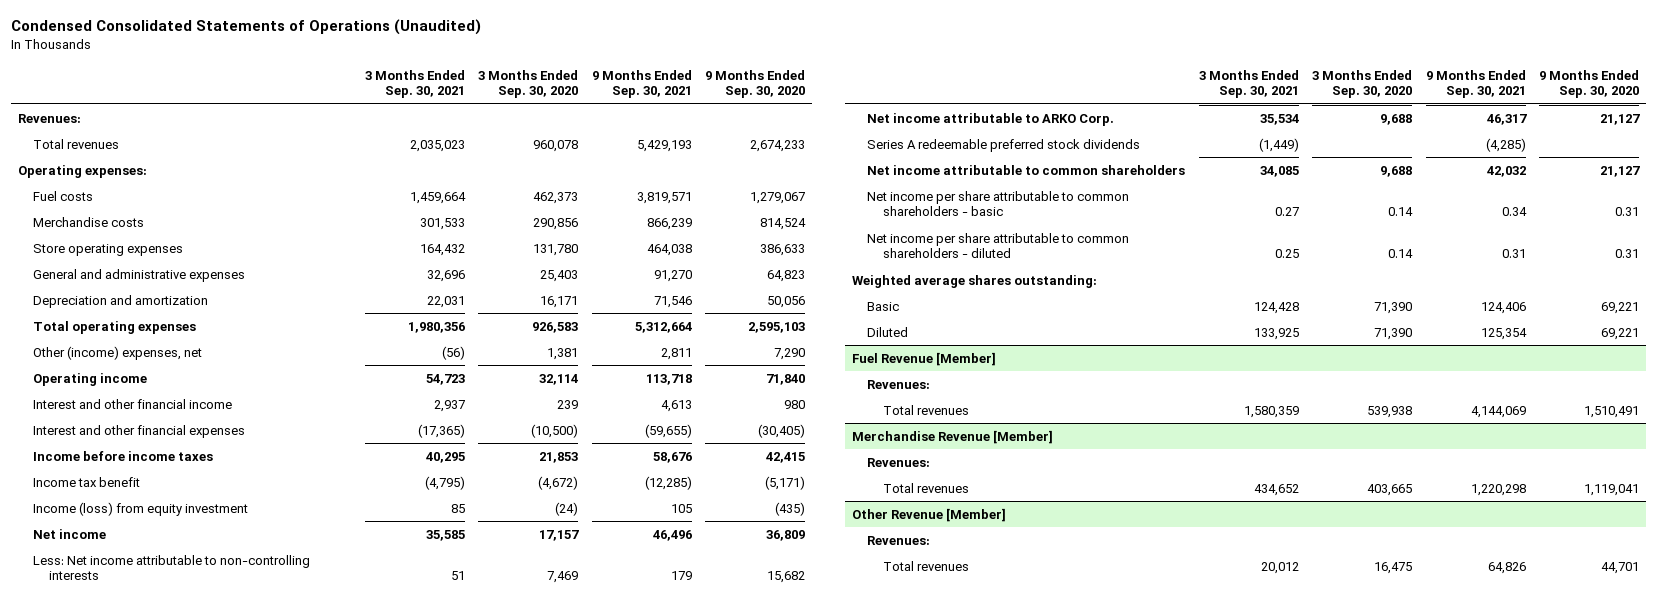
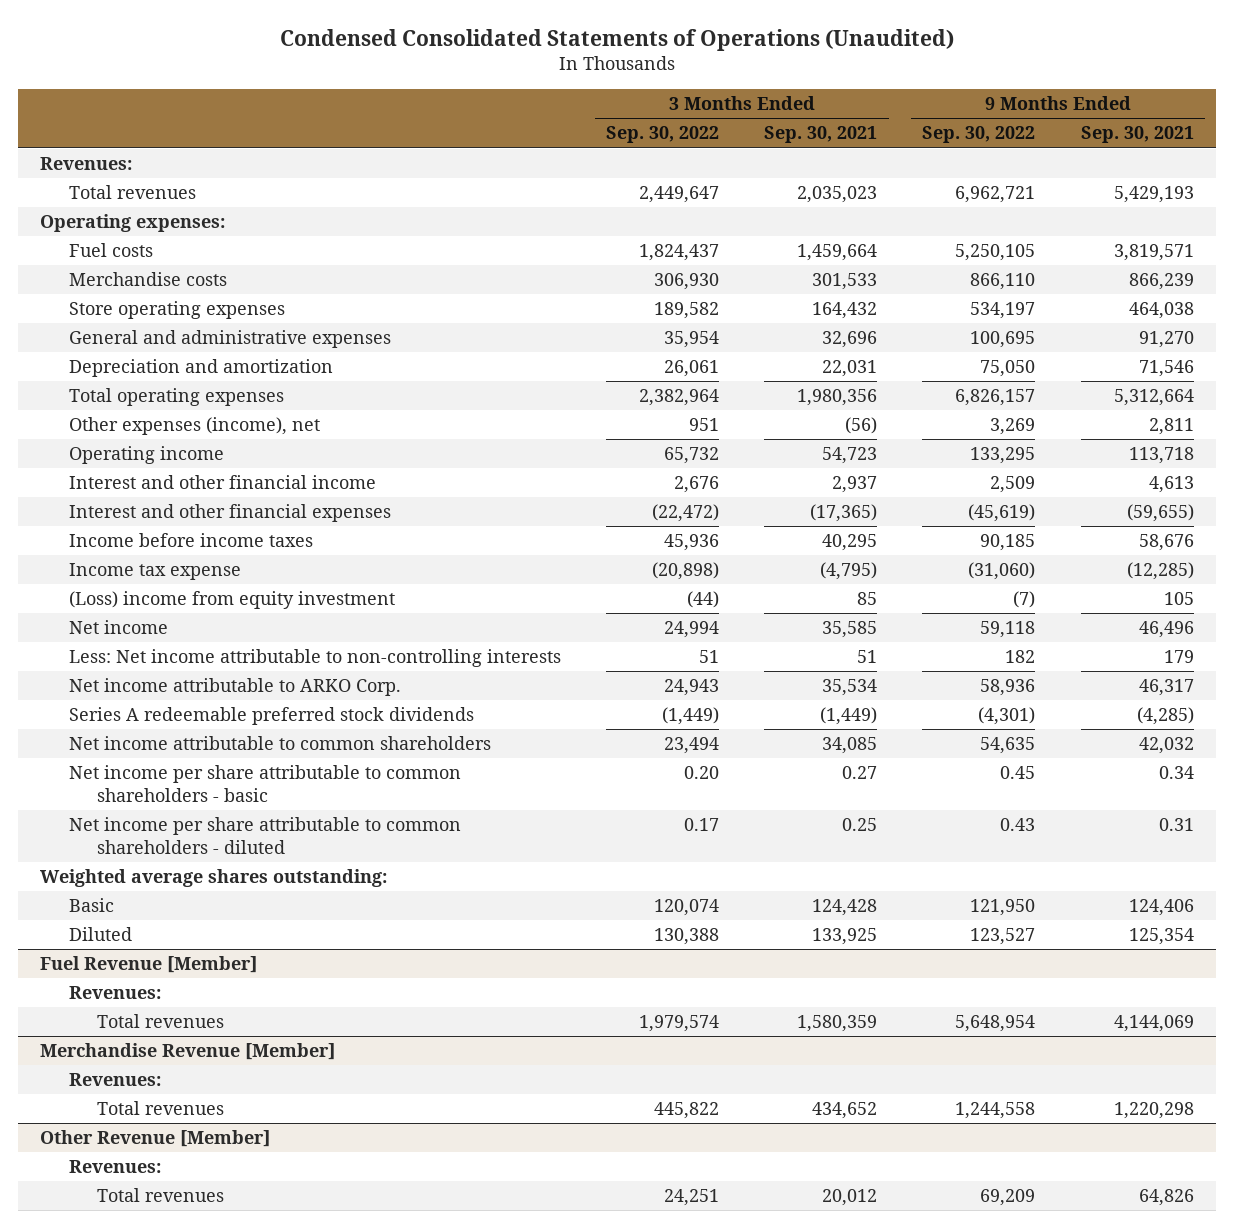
- | 3 Months Ended Sep. 30, 2021 | 3 Months Ended Sep. 30, 2020 | 9 Months Ended Sep. 30, 2021 | 9 Months Ended Sep. 30, 2020
+ | 3 Months Ended Sep. 30, 2022 | 3 Months Ended Sep. 30, 2021 | 9 Months Ended Sep. 30, 2022 | 9 Months Ended Sep. 30, 2021
- Other (income) expenses, net | (56) | 1,381 | 2,811 | 7,290
+ Other expenses (income), net | 951 | (56) | 3,269 | 2,811
- Income tax benefit | (4,795) | (4,672) | (12,285) | (5,171)
- Income (loss) from equity investment | 85 | (24) | 105 | (435)
+ Income tax expense | (20,898) | (4,795) | (31,060) | (12,285)
+ (Loss) income from equity investment | (44) | 85 | (7) | 105

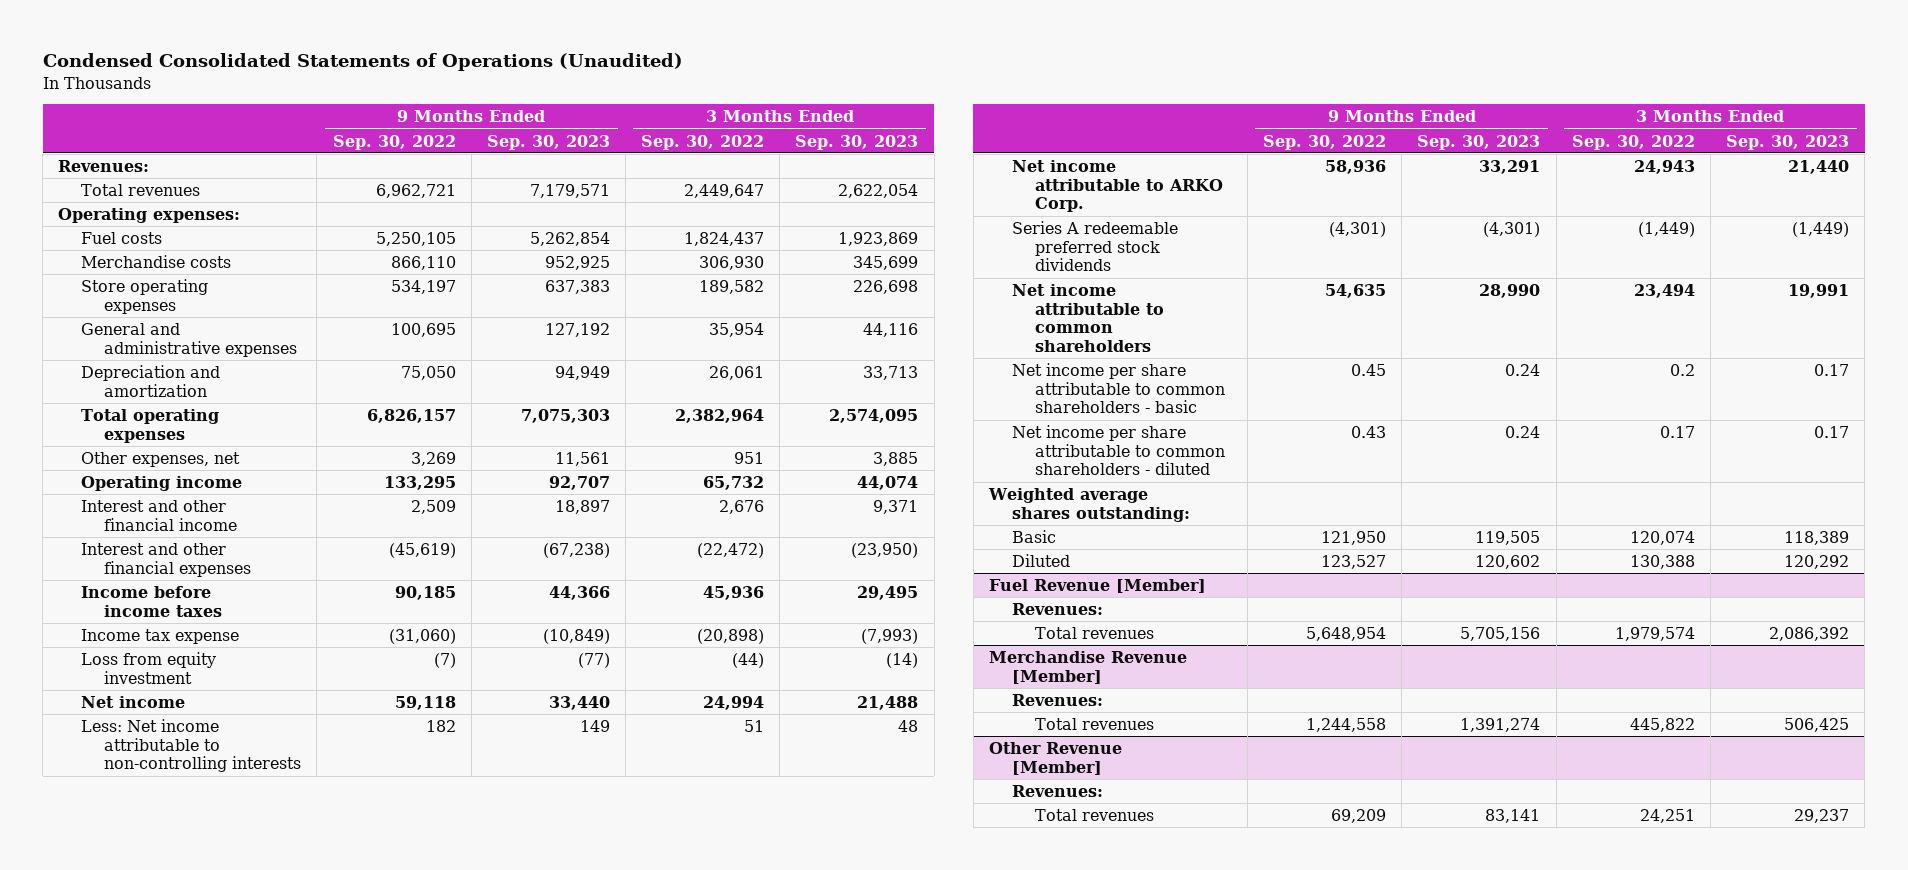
- | 3 Months Ended Sep. 30, 2022 | 3 Months Ended Sep. 30, 2021 | 9 Months Ended Sep. 30, 2022 | 9 Months Ended Sep. 30, 2021
+ | 9 Months Ended Sep. 30, 2022 | 9 Months Ended Sep. 30, 2023 | 3 Months Ended Sep. 30, 2022 | 3 Months Ended Sep. 30, 2023
- Other expenses (income), net | 951 | (56) | 3,269 | 2,811
+ Other expenses, net | 3,269 | 11,561 | 951 | 3,885
- (Loss) income from equity investment | (44) | 85 | (7) | 105
+ Loss from equity investment | (7) | (77) | (44) | (14)
- Net income per share attributable to common shareholders - basic | 0.20 | 0.27 | 0.45 | 0.34
+ Net income per share attributable to common shareholders - basic | 0.45 | 0.24 | 0.2 | 0.17

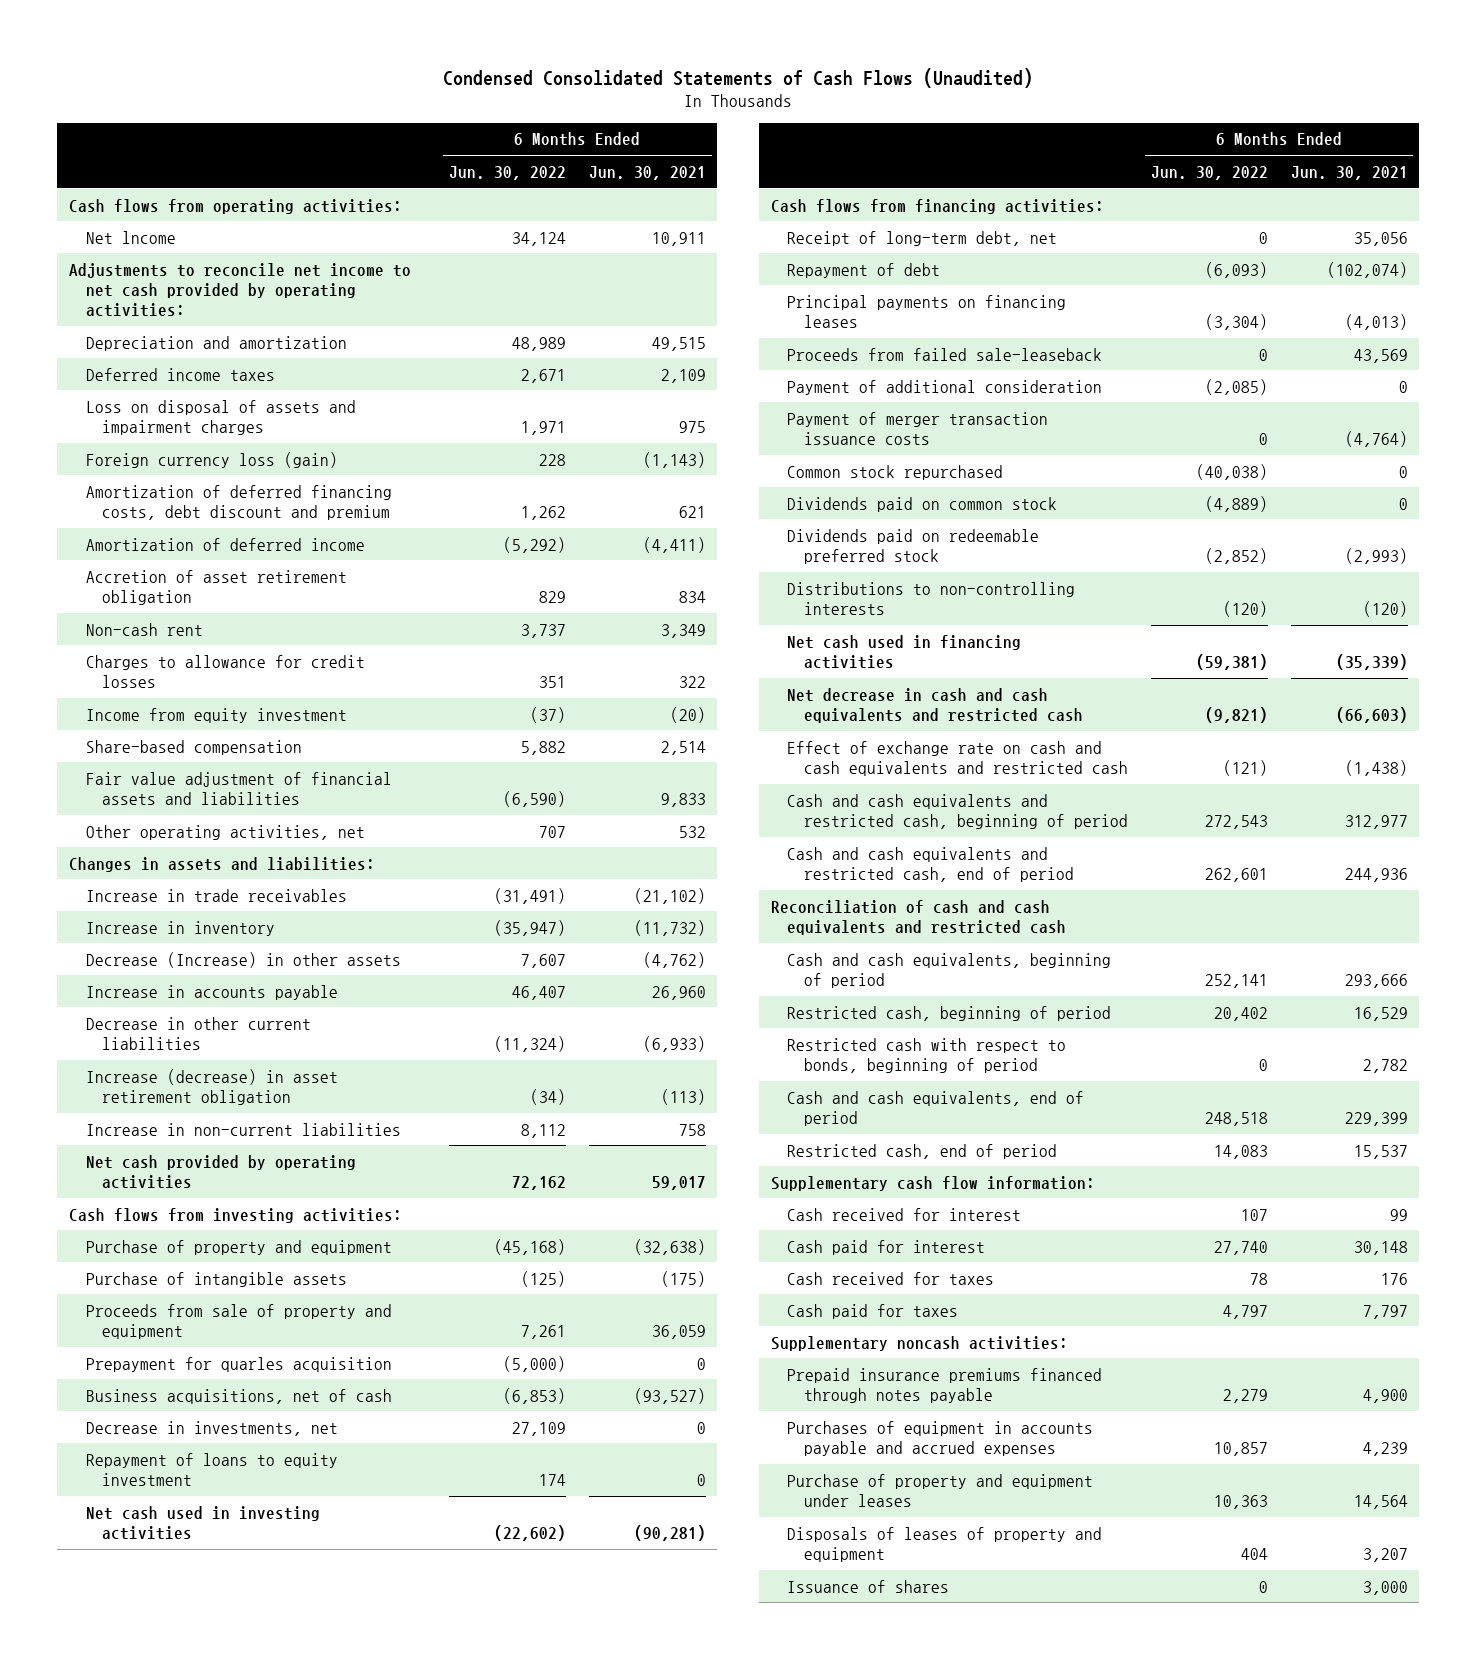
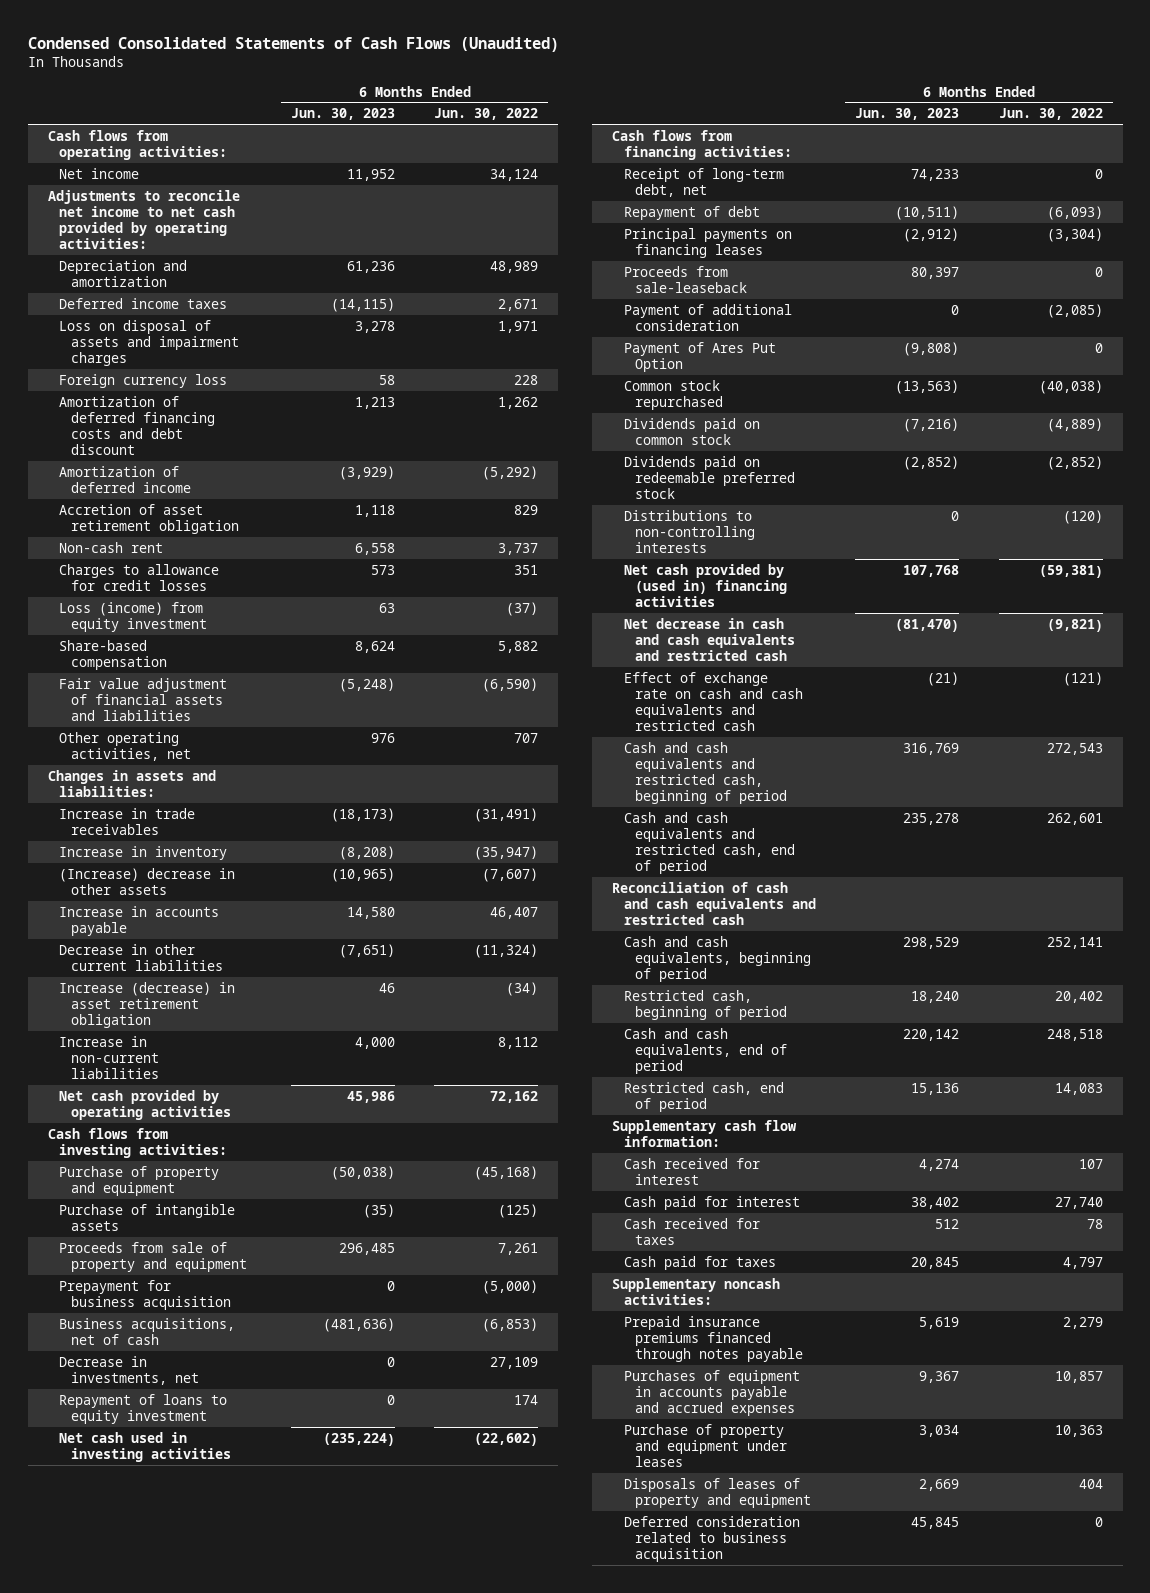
- | 6 Months Ended Jun. 30, 2022 | 6 Months Ended Jun. 30, 2021
+ | 6 Months Ended Jun. 30, 2023 | 6 Months Ended Jun. 30, 2022
- Net lncome | 34,124 | 10,911
+ Net income | 11,952 | 34,124
- Foreign currency loss (gain) | 228 | (1,143)
- Amortization of deferred financing costs, debt discount and premium | 1,262 | 621
+ Foreign currency loss | 58 | 228
+ Amortization of deferred financing costs and debt discount | 1,213 | 1,262
- Income from equity investment | (37) | (20)
+ Loss (income) from equity investment | 63 | (37)
- Decrease (Increase) in other assets | 7,607 | (4,762)
+ (Increase) decrease in other assets | (10,965) | (7,607)
- Prepayment for quarles acquisition | (5,000) | 0
+ Prepayment for business acquisition | 0 | (5,000)
- Proceeds from failed sale-leaseback | 0 | 43,569
+ Proceeds from sale-leaseback | 80,397 | 0
- Payment of merger transaction issuance costs | 0 | (4,764)
+ Payment of Ares Put Option | (9,808) | 0
- Net cash used in financing activities | (59,381) | (35,339)
+ Net cash provided by (used in) financing activities | 107,768 | (59,381)
- Restricted cash with respect to bonds, beginning of period | 0 | 2,782
- Issuance of shares | 0 | 3,000
+ Deferred consideration related to business acquisition | 45,845 | 0

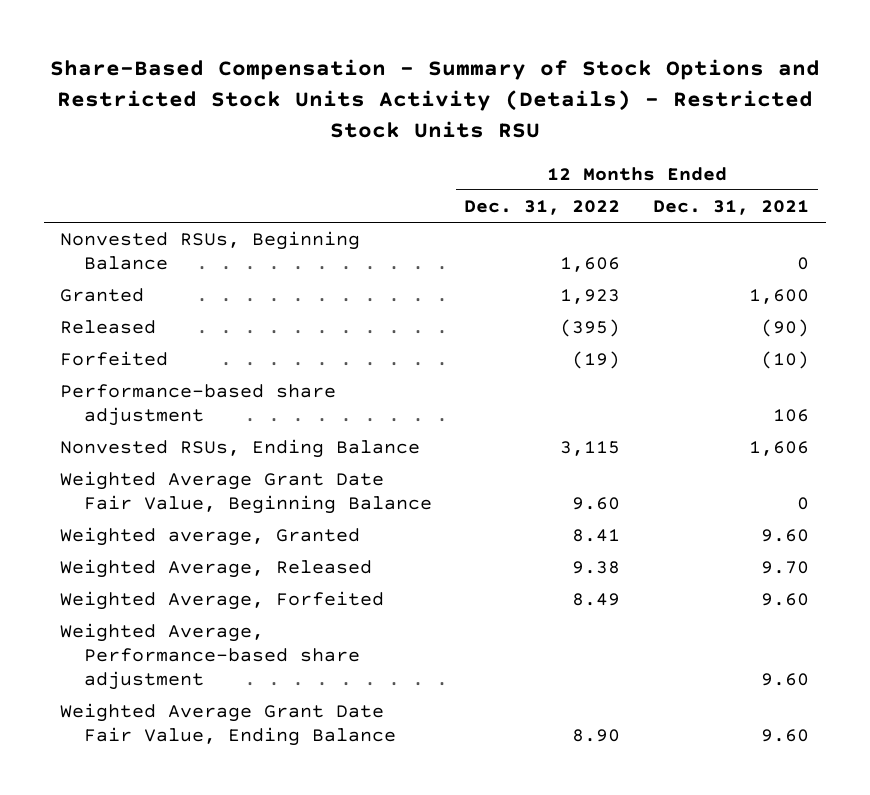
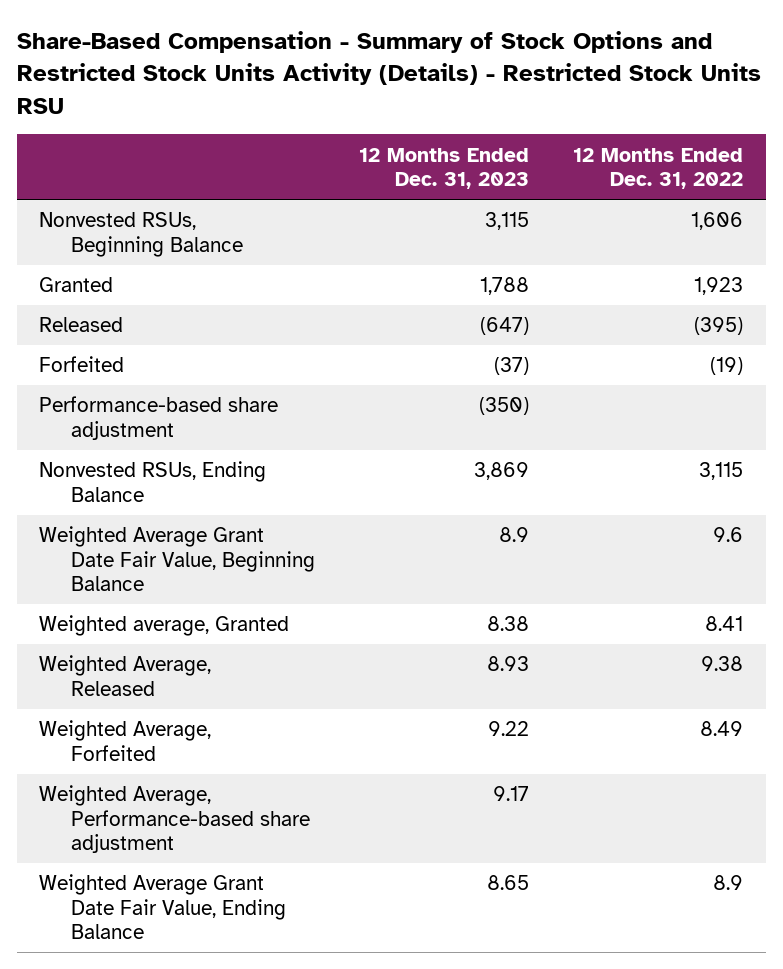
- | 12 Months Ended Dec. 31, 2022 | 12 Months Ended Dec. 31, 2021
+ | 12 Months Ended Dec. 31, 2023 | 12 Months Ended Dec. 31, 2022
- Weighted Average Grant Date Fair Value, Beginning Balance | 9.60 | 0
+ Weighted Average Grant Date Fair Value, Beginning Balance | 8.9 | 9.6
- Weighted Average Grant Date Fair Value, Ending Balance | 8.90 | 9.60
+ Weighted Average Grant Date Fair Value, Ending Balance | 8.65 | 8.9

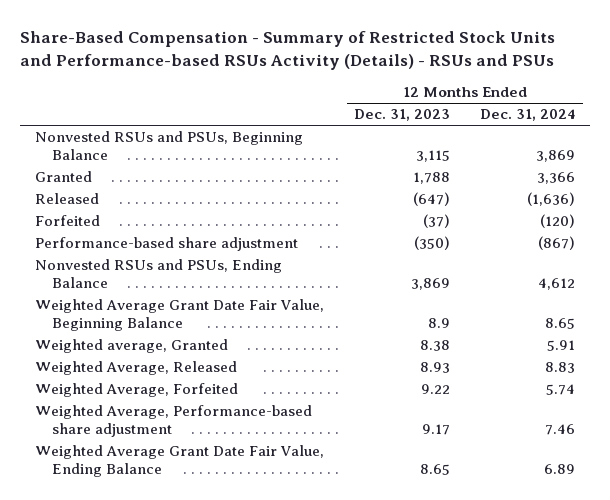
- Share-Based Compensation - Summary of Stock Options and Restricted Stock Units Activity (Details) - Restricted Stock Units RSU
+ Share-Based Compensation - Summary of Restricted Stock Units and Performance-based RSUs Activity (Details) - RSUs and PSUs
- | 12 Months Ended Dec. 31, 2023 | 12 Months Ended Dec. 31, 2022
+ | 12 Months Ended Dec. 31, 2023 | 12 Months Ended Dec. 31, 2024
- Nonvested RSUs, Beginning Balance | 3,115 | 1,606
+ Nonvested RSUs and PSUs, Beginning Balance | 3,115 | 3,869
- Nonvested RSUs, Ending Balance | 3,869 | 3,115
+ Nonvested RSUs and PSUs, Ending Balance | 3,869 | 4,612

